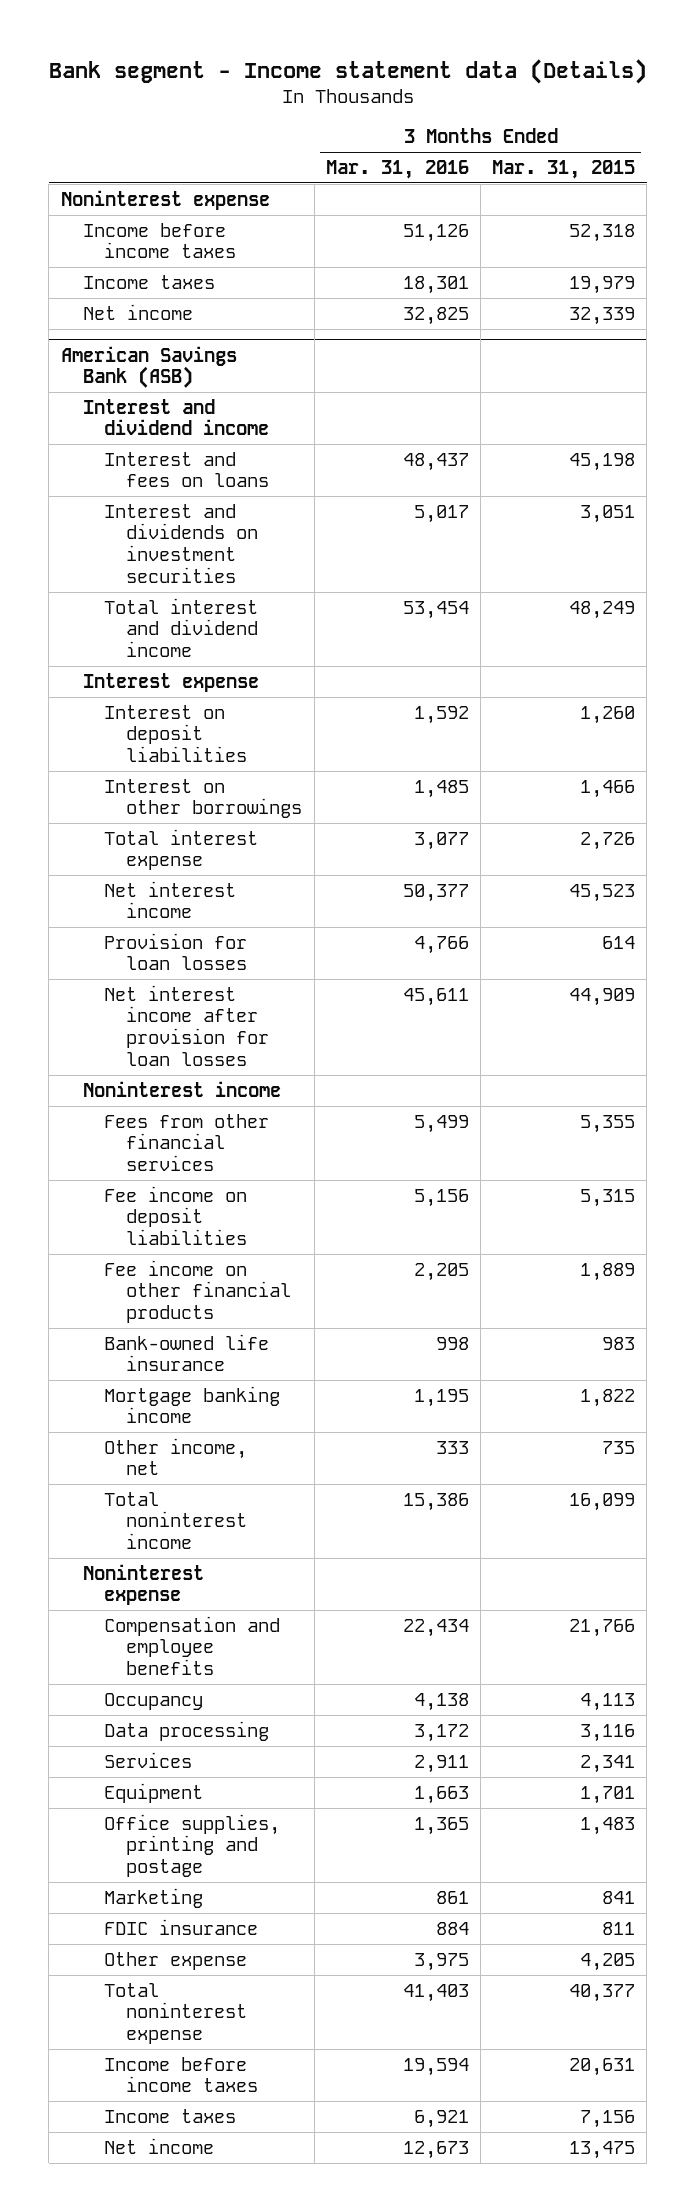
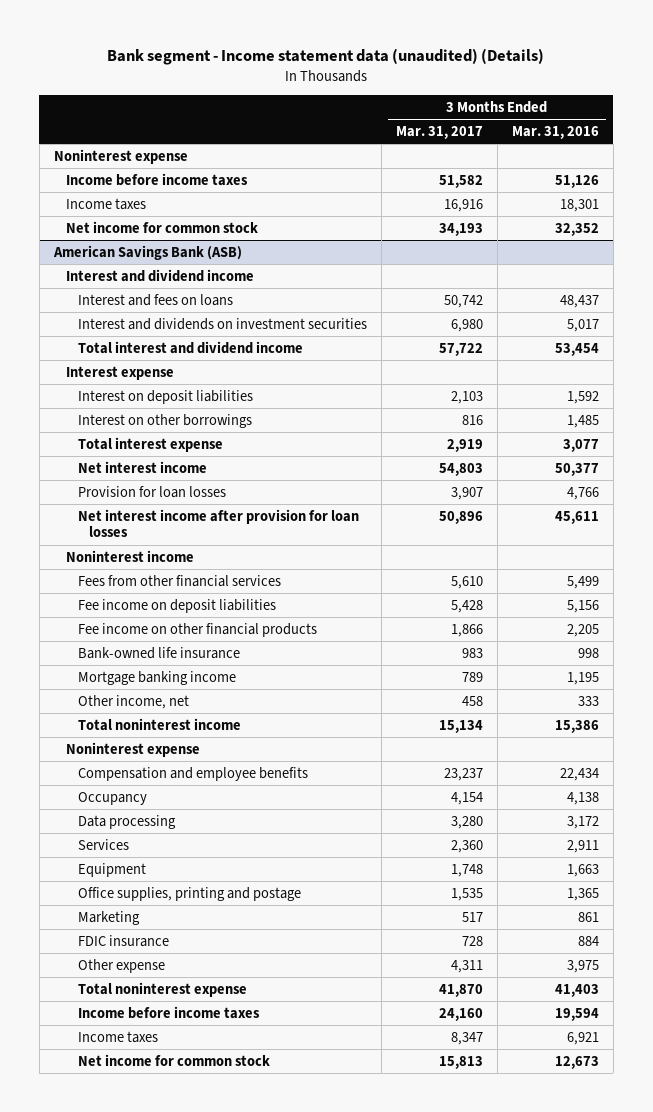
- Bank segment - Income statement data (Details)
+ Bank segment - Income statement data (unaudited) (Details)
- | 3 Months Ended Mar. 31, 2016 | 3 Months Ended Mar. 31, 2015
+ | 3 Months Ended Mar. 31, 2017 | 3 Months Ended Mar. 31, 2016
- Net income | 32,825 | 32,339
+ Net income for common stock | 34,193 | 32,352
@ American Savings Bank (ASB)
- Net income | 12,673 | 13,475
+ Net income for common stock | 15,813 | 12,673

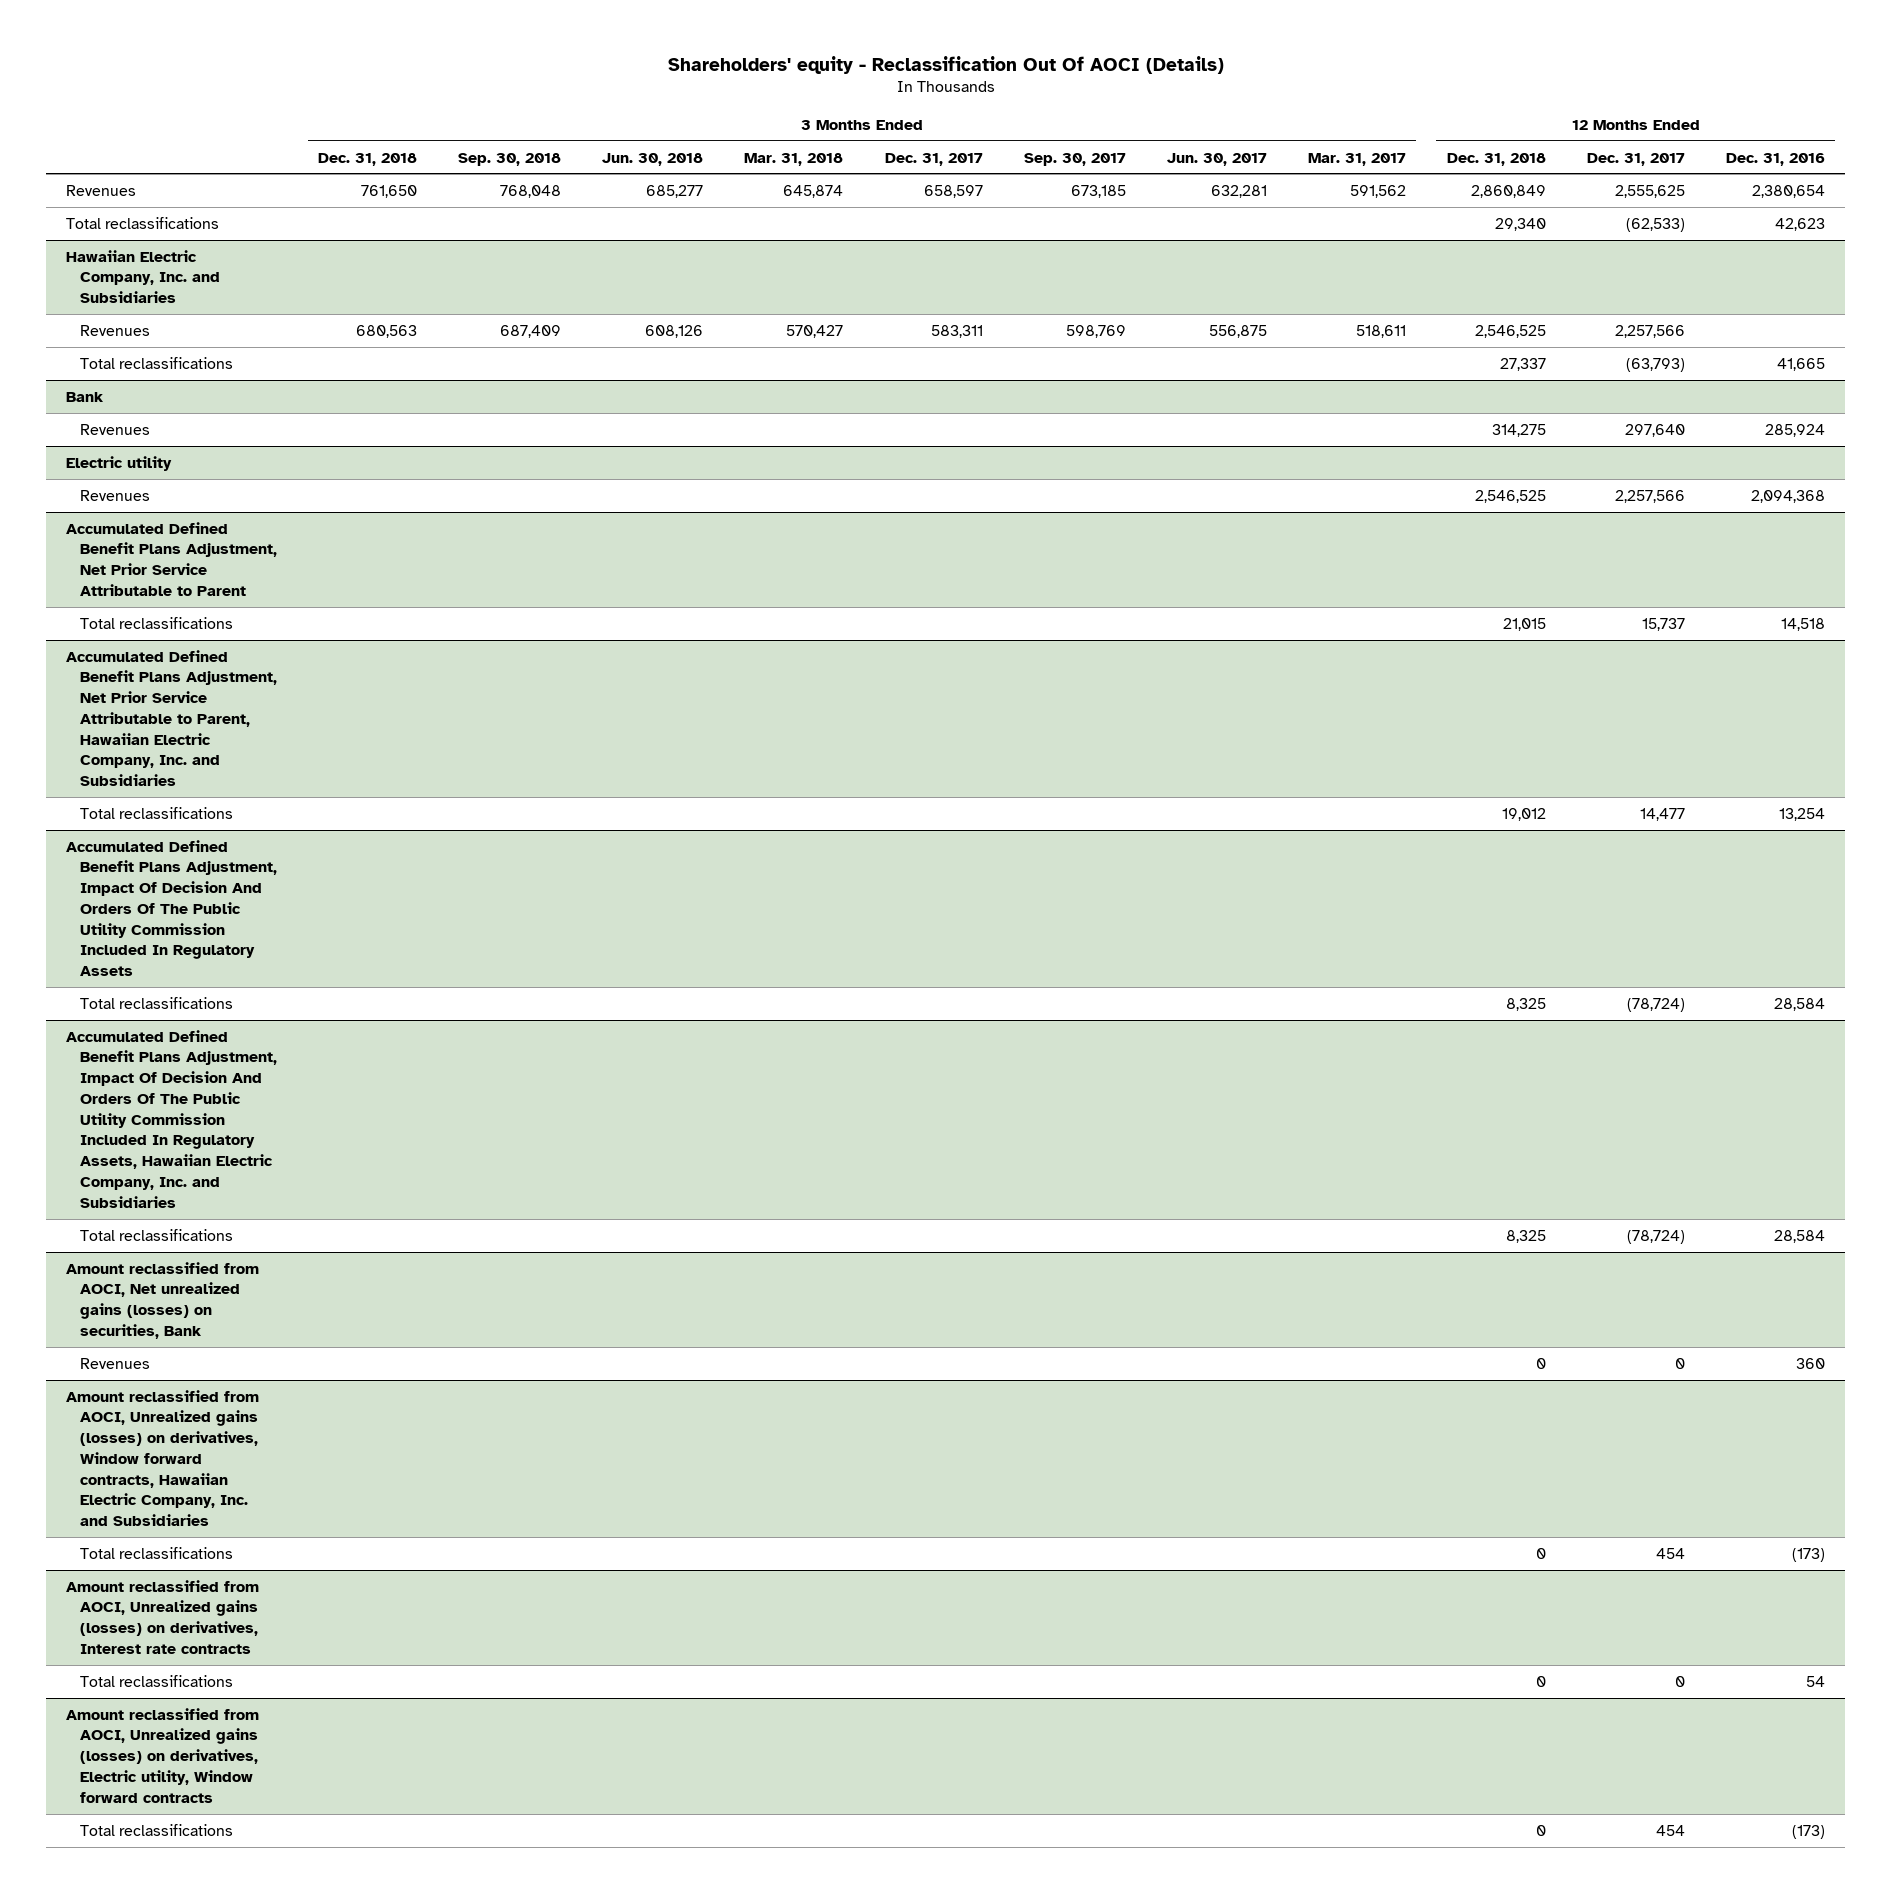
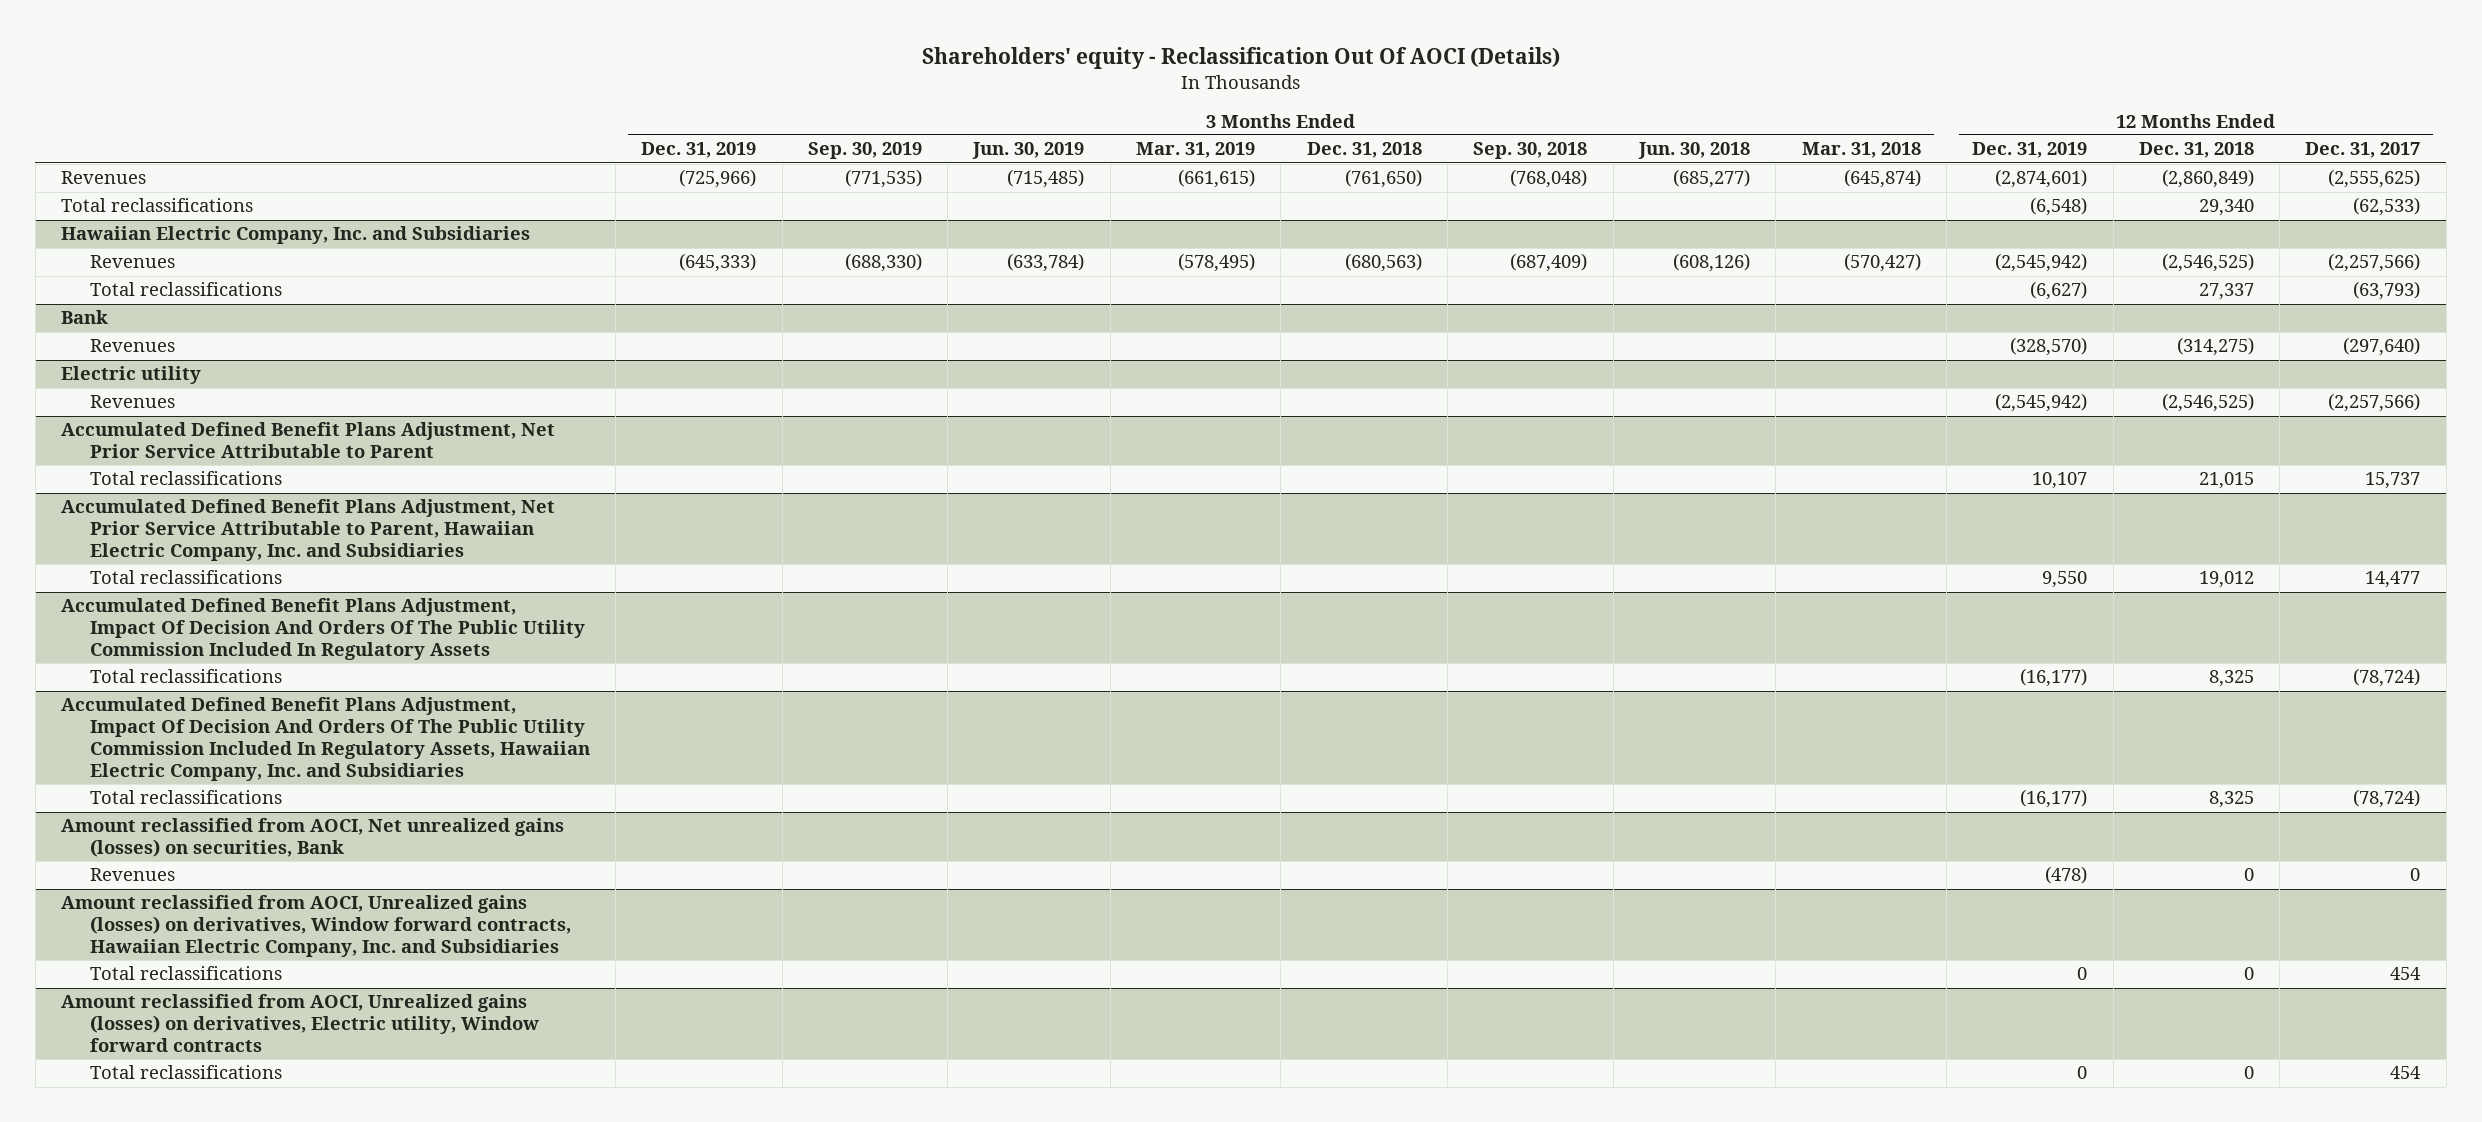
- | 3 Months Ended Dec. 31, 2018 | 3 Months Ended Sep. 30, 2018 | 3 Months Ended Jun. 30, 2018 | 3 Months Ended Mar. 31, 2018 | 3 Months Ended Dec. 31, 2017 | 3 Months Ended Sep. 30, 2017 | 3 Months Ended Jun. 30, 2017 | 3 Months Ended Mar. 31, 2017 | 12 Months Ended Dec. 31, 2018 | 12 Months Ended Dec. 31, 2017 | 12 Months Ended Dec. 31, 2016
+ | 3 Months Ended Dec. 31, 2019 | 3 Months Ended Sep. 30, 2019 | 3 Months Ended Jun. 30, 2019 | 3 Months Ended Mar. 31, 2019 | 3 Months Ended Dec. 31, 2018 | 3 Months Ended Sep. 30, 2018 | 3 Months Ended Jun. 30, 2018 | 3 Months Ended Mar. 31, 2018 | 12 Months Ended Dec. 31, 2019 | 12 Months Ended Dec. 31, 2018 | 12 Months Ended Dec. 31, 2017
- Revenues | 761,650 | 768,048 | 685,277 | 645,874 | 658,597 | 673,185 | 632,281 | 591,562 | 2,860,849 | 2,555,625 | 2,380,654
+ Revenues | (725,966) | (771,535) | (715,485) | (661,615) | (761,650) | (768,048) | (685,277) | (645,874) | (2,874,601) | (2,860,849) | (2,555,625)
@ Hawaiian Electric Company, Inc. and Subsidiaries
- Revenues | 680,563 | 687,409 | 608,126 | 570,427 | 583,311 | 598,769 | 556,875 | 518,611 | 2,546,525 | 2,257,566 |
+ Revenues | (645,333) | (688,330) | (633,784) | (578,495) | (680,563) | (687,409) | (608,126) | (570,427) | (2,545,942) | (2,546,525) | (2,257,566)
@ Bank
- Revenues | | | | | | | | | 314,275 | 297,640 | 285,924
+ Revenues | | | | | | | | | (328,570) | (314,275) | (297,640)
@ Electric utility
- Revenues | | | | | | | | | 2,546,525 | 2,257,566 | 2,094,368
+ Revenues | | | | | | | | | (2,545,942) | (2,546,525) | (2,257,566)
- Amount reclassified from AOCI, Unrealized gains (losses) on derivatives, Interest rate contracts
- Total reclassifications | | | | | | | | | 0 | 0 | 54

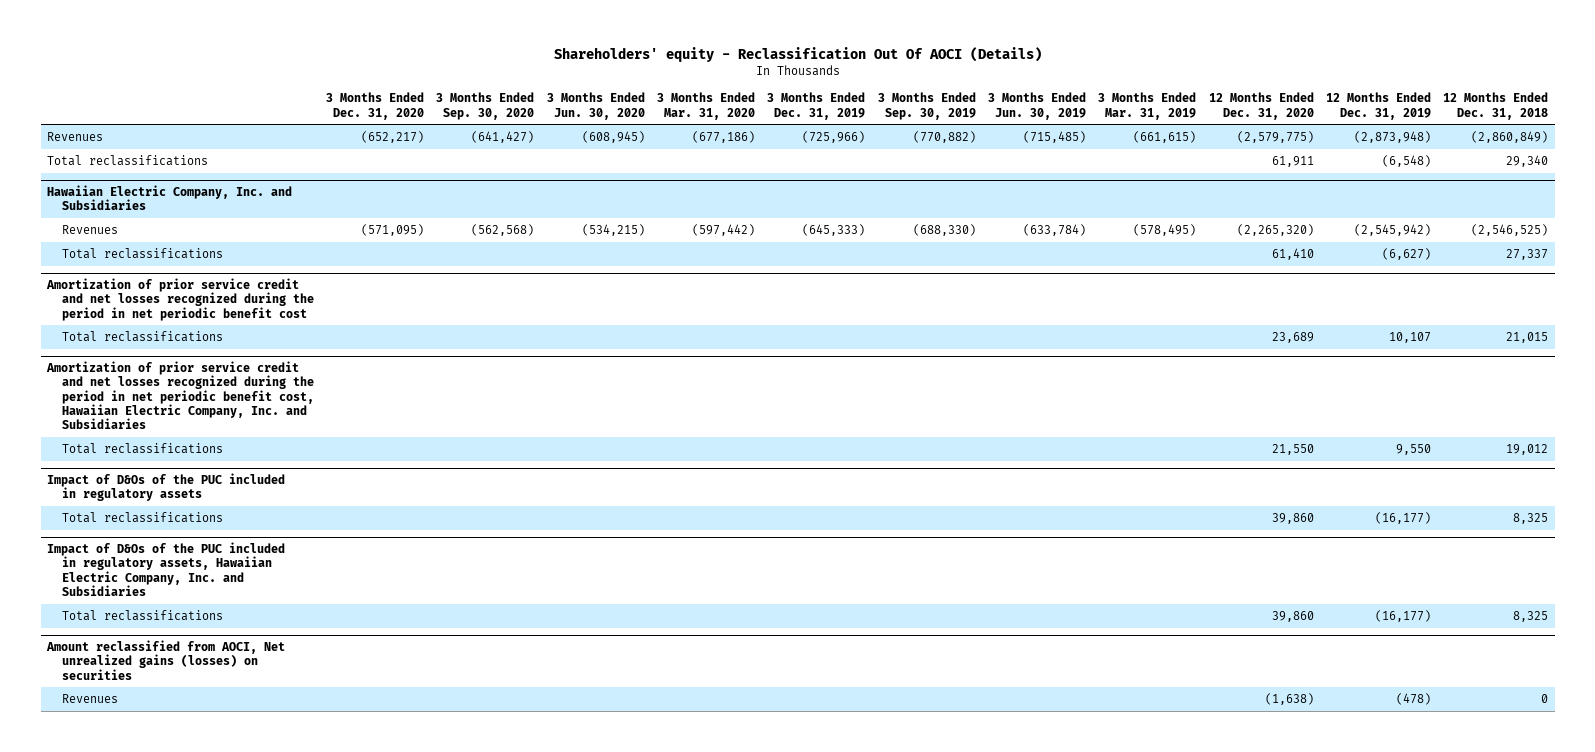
- | 3 Months Ended Dec. 31, 2019 | 3 Months Ended Sep. 30, 2019 | 3 Months Ended Jun. 30, 2019 | 3 Months Ended Mar. 31, 2019 | 3 Months Ended Dec. 31, 2018 | 3 Months Ended Sep. 30, 2018 | 3 Months Ended Jun. 30, 2018 | 3 Months Ended Mar. 31, 2018 | 12 Months Ended Dec. 31, 2019 | 12 Months Ended Dec. 31, 2018 | 12 Months Ended Dec. 31, 2017
+ | 3 Months Ended Dec. 31, 2020 | 3 Months Ended Sep. 30, 2020 | 3 Months Ended Jun. 30, 2020 | 3 Months Ended Mar. 31, 2020 | 3 Months Ended Dec. 31, 2019 | 3 Months Ended Sep. 30, 2019 | 3 Months Ended Jun. 30, 2019 | 3 Months Ended Mar. 31, 2019 | 12 Months Ended Dec. 31, 2020 | 12 Months Ended Dec. 31, 2019 | 12 Months Ended Dec. 31, 2018
- Revenues | (725,966) | (771,535) | (715,485) | (661,615) | (761,650) | (768,048) | (685,277) | (645,874) | (2,874,601) | (2,860,849) | (2,555,625)
+ Revenues | (652,217) | (641,427) | (608,945) | (677,186) | (725,966) | (770,882) | (715,485) | (661,615) | (2,579,775) | (2,873,948) | (2,860,849)
- Bank
- Revenues | | | | | | | | | (328,570) | (314,275) | (297,640)
- Electric utility
- Revenues | | | | | | | | | (2,545,942) | (2,546,525) | (2,257,566)
- Accumulated Defined Benefit Plans Adjustment, Net Prior Service Attributable to Parent
+ Amortization of prior service credit and net losses recognized during the period in net periodic benefit cost
- Accumulated Defined Benefit Plans Adjustment, Net Prior Service Attributable to Parent, Hawaiian Electric Company, Inc. and Subsidiaries
+ Amortization of prior service credit and net losses recognized during the period in net periodic benefit cost, Hawaiian Electric Company, Inc. and Subsidiaries
- Accumulated Defined Benefit Plans Adjustment, Impact Of Decision And Orders Of The Public Utility Commission Included In Regulatory Assets
+ Impact of D&Os of the PUC included in regulatory assets
- Accumulated Defined Benefit Plans Adjustment, Impact Of Decision And Orders Of The Public Utility Commission Included In Regulatory Assets, Hawaiian Electric Company, Inc. and Subsidiaries
+ Impact of D&Os of the PUC included in regulatory assets, Hawaiian Electric Company, Inc. and Subsidiaries
- Amount reclassified from AOCI, Net unrealized gains (losses) on securities, Bank
+ Amount reclassified from AOCI, Net unrealized gains (losses) on securities
- Amount reclassified from AOCI, Unrealized gains (losses) on derivatives, Window forward contracts, Hawaiian Electric Company, Inc. and Subsidiaries
- Total reclassifications | | | | | | | | | 0 | 0 | 454
- Amount reclassified from AOCI, Unrealized gains (losses) on derivatives, Electric utility, Window forward contracts
- Total reclassifications | | | | | | | | | 0 | 0 | 454

